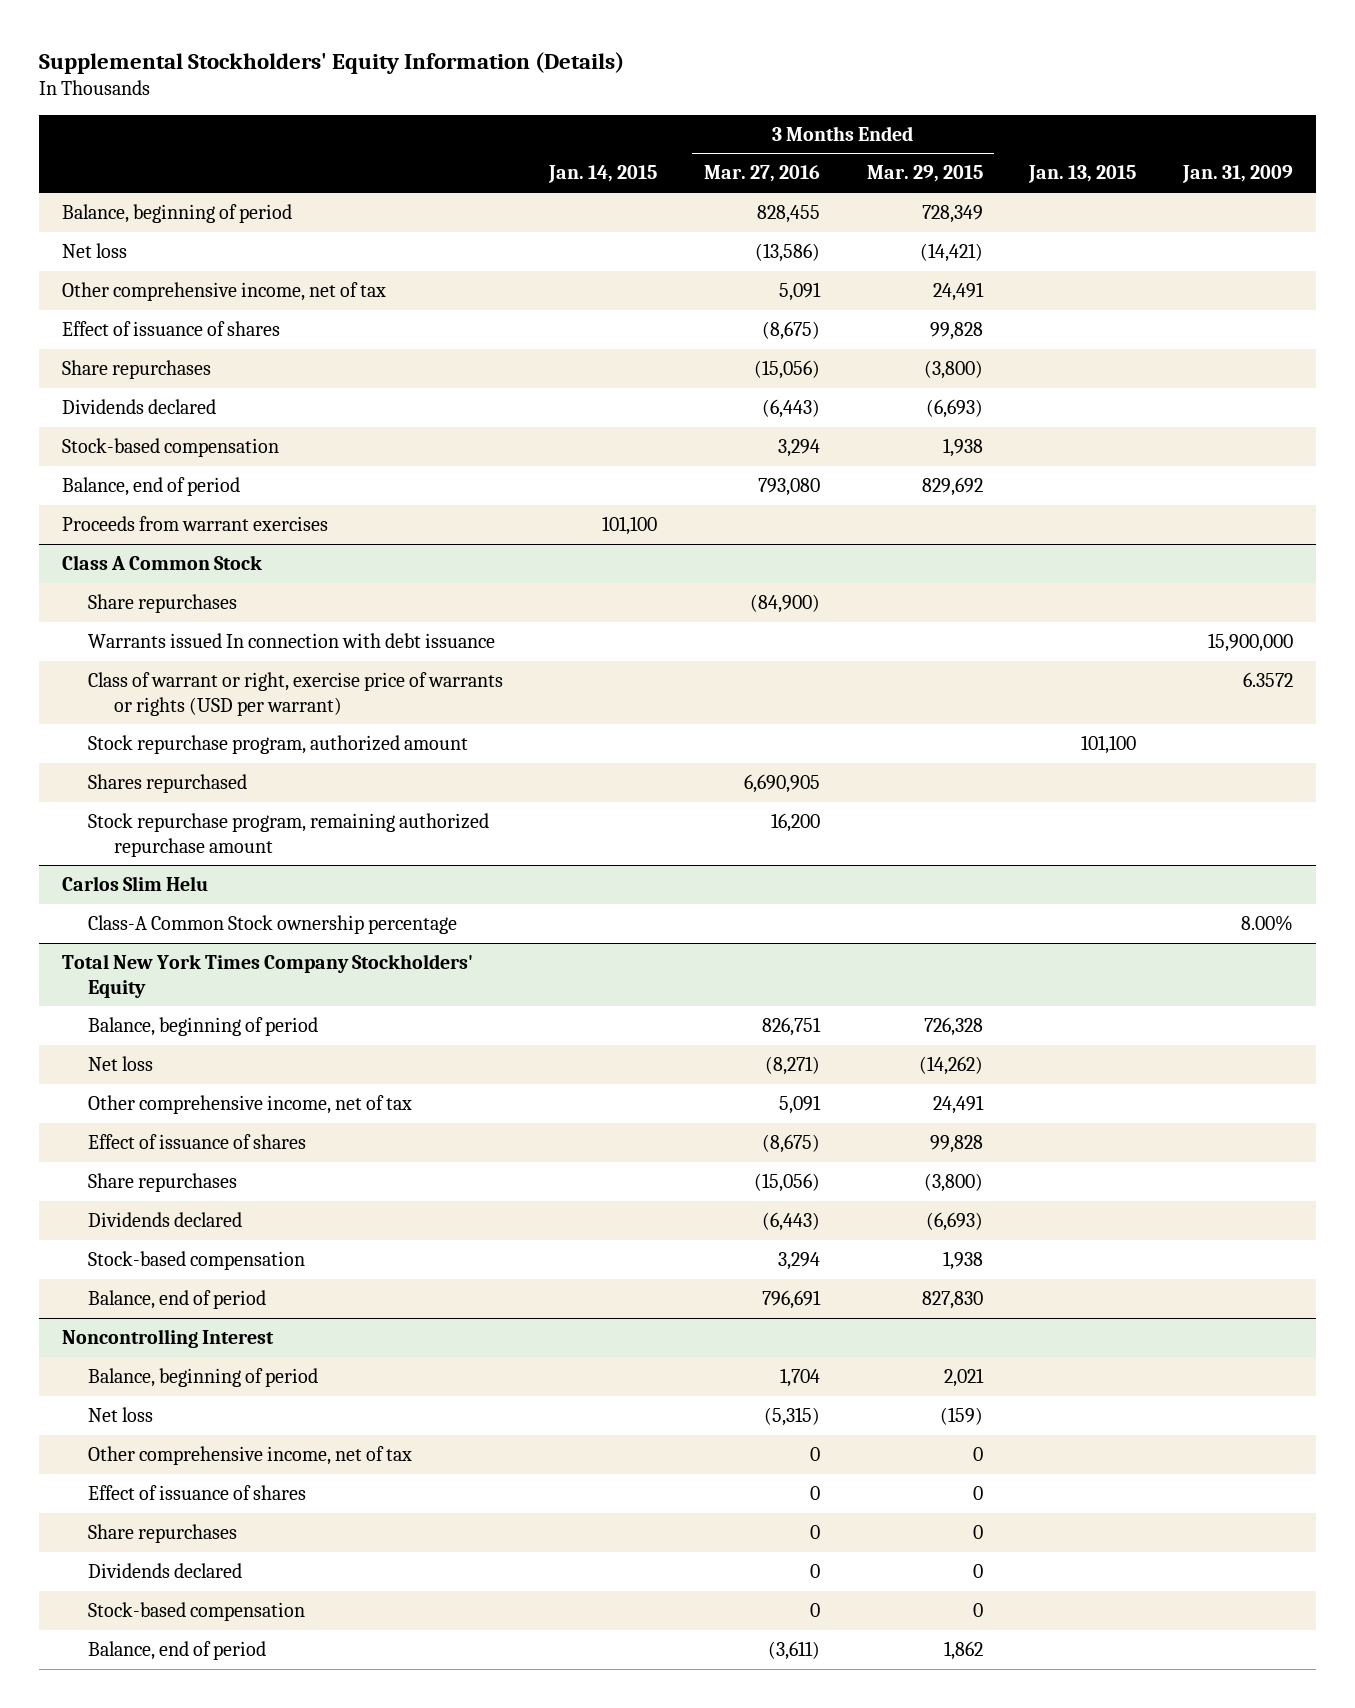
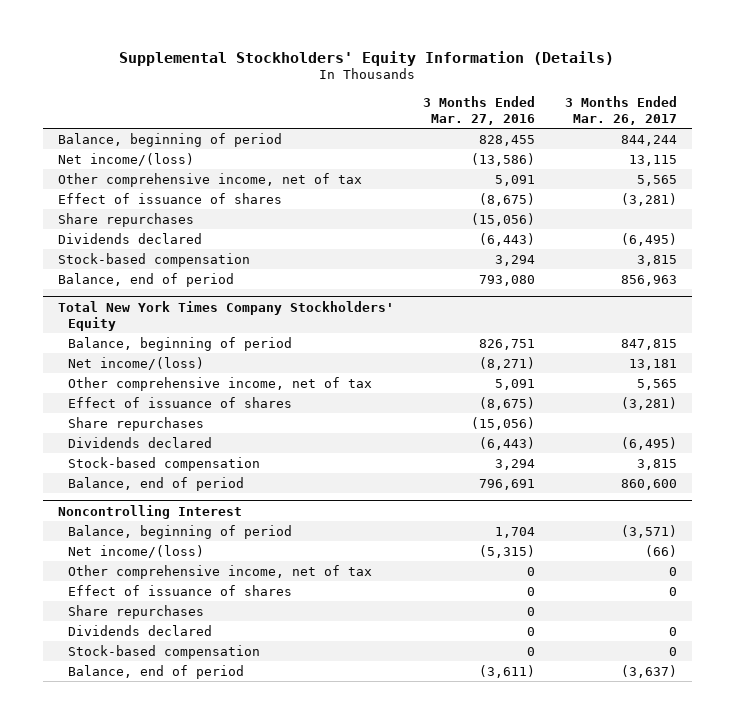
- | Jan. 14, 2015 | 3 Months Ended Mar. 27, 2016 | 3 Months Ended Mar. 29, 2015 | Jan. 13, 2015 | Jan. 31, 2009
+ | 3 Months Ended Mar. 27, 2016 | 3 Months Ended Mar. 26, 2017
- Net loss | | (13,586) | (14,421) | |
+ Net income/(loss) | (13,586) | 13,115
- Proceeds from warrant exercises | 101,100 | | | |
- Class A Common Stock
- Share repurchases | | (84,900) | | |
- Warrants issued In connection with debt issuance | | | | | 15,900,000
- Class of warrant or right, exercise price of warrants or rights (USD per warrant) | | | | | 6.3572
- Stock repurchase program, authorized amount | | | | 101,100 |
- Shares repurchased | | 6,690,905 | | |
- Stock repurchase program, remaining authorized repurchase amount | | 16,200 | | |
- Carlos Slim Helu
- Class-A Common Stock ownership percentage | | | | | 8.00%
@ Total New York Times Company Stockholders' Equity
- Net loss | | (8,271) | (14,262) | |
+ Net income/(loss) | (8,271) | 13,181
@ Noncontrolling Interest
- Net loss | | (5,315) | (159) | |
+ Net income/(loss) | (5,315) | (66)

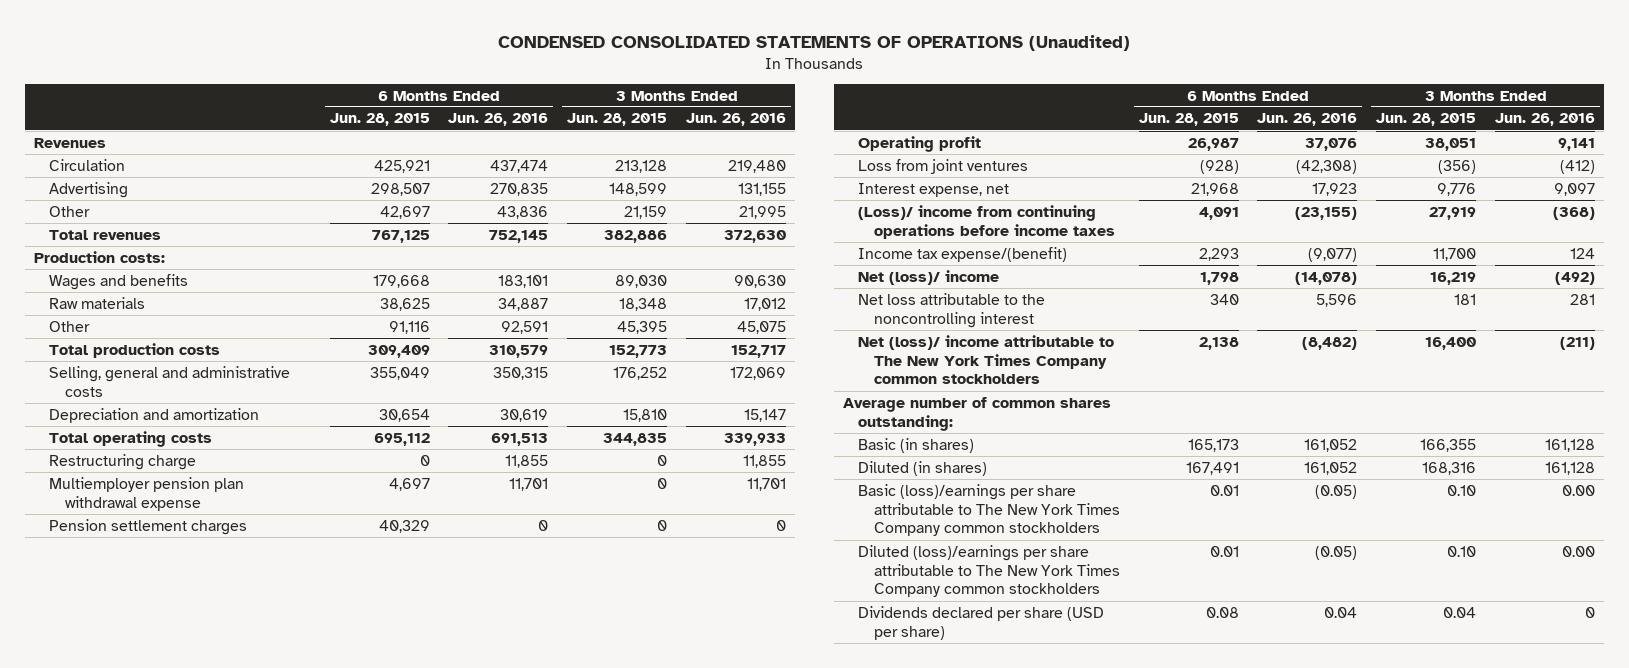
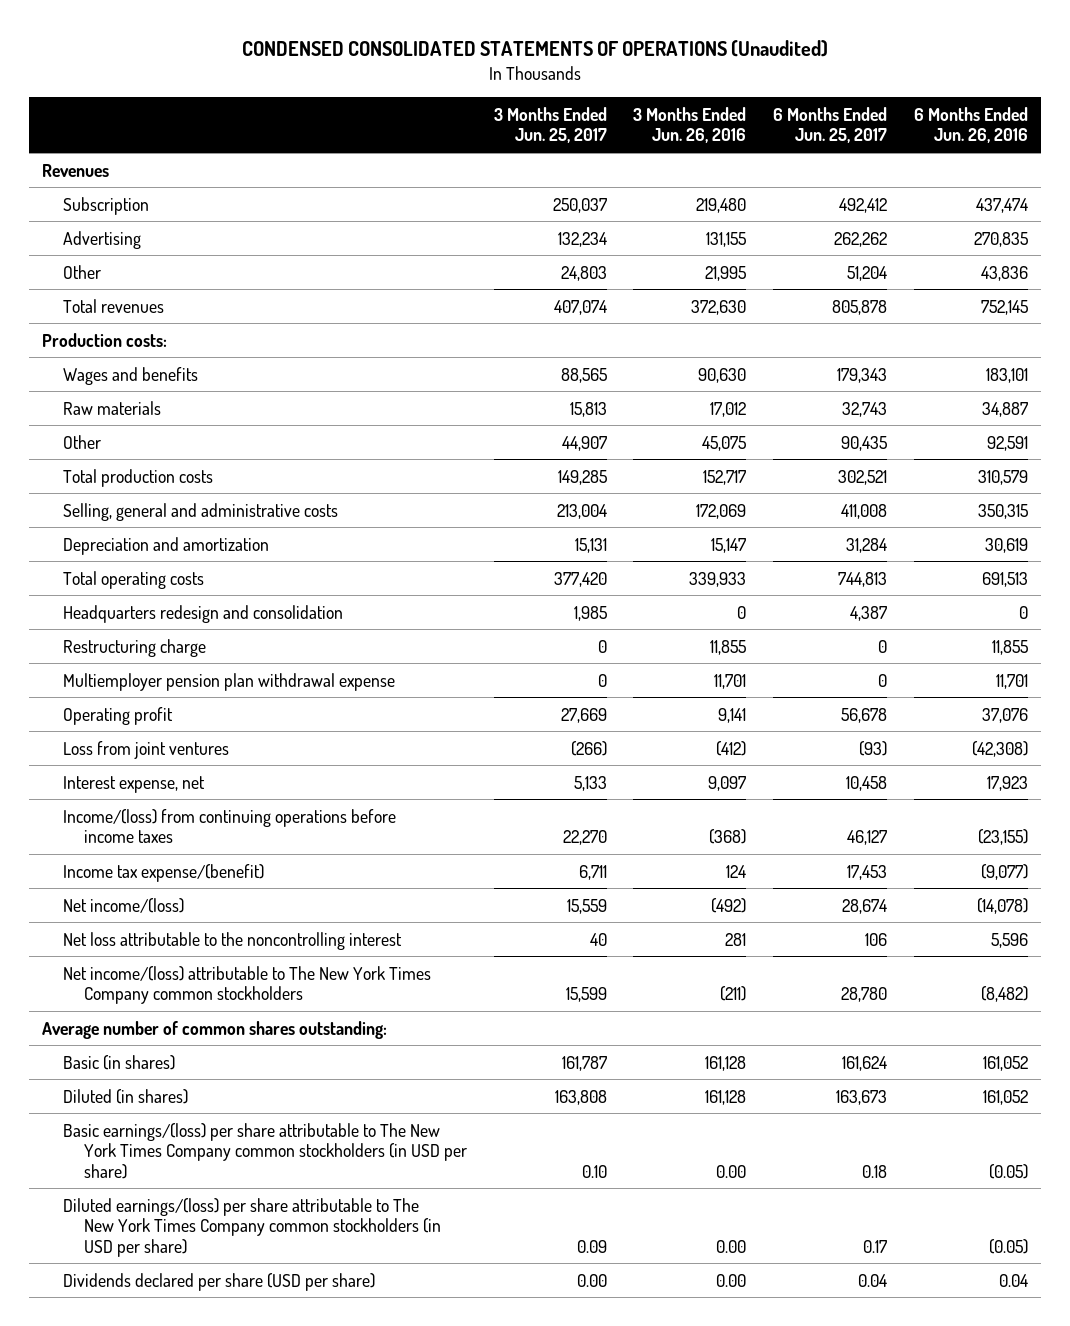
- | 6 Months Ended Jun. 28, 2015 | 6 Months Ended Jun. 26, 2016 | 3 Months Ended Jun. 28, 2015 | 3 Months Ended Jun. 26, 2016
+ | 3 Months Ended Jun. 25, 2017 | 3 Months Ended Jun. 26, 2016 | 6 Months Ended Jun. 25, 2017 | 6 Months Ended Jun. 26, 2016
- Circulation | 425,921 | 437,474 | 213,128 | 219,480
+ Subscription | 250,037 | 219,480 | 492,412 | 437,474
+ Headquarters redesign and consolidation | 1,985 | 0 | 4,387 | 0
- Pension settlement charges | 40,329 | 0 | 0 | 0
- (Loss)/ income from continuing operations before income taxes | 4,091 | (23,155) | 27,919 | (368)
+ Income/(loss) from continuing operations before income taxes | 22,270 | (368) | 46,127 | (23,155)
- Net (loss)/ income | 1,798 | (14,078) | 16,219 | (492)
+ Net income/(loss) | 15,559 | (492) | 28,674 | (14,078)
- Net (loss)/ income attributable to The New York Times Company common stockholders | 2,138 | (8,482) | 16,400 | (211)
+ Net income/(loss) attributable to The New York Times Company common stockholders | 15,599 | (211) | 28,780 | (8,482)
- Basic (loss)/earnings per share attributable to The New York Times Company common stockholders | 0.01 | (0.05) | 0.10 | 0.00
- Diluted (loss)/earnings per share attributable to The New York Times Company common stockholders | 0.01 | (0.05) | 0.10 | 0.00
- Dividends declared per share (USD per share) | 0.08 | 0.04 | 0.04 | 0
+ Basic earnings/(loss) per share attributable to The New York Times Company common stockholders (in USD per share) | 0.10 | 0.00 | 0.18 | (0.05)
+ Diluted earnings/(loss) per share attributable to The New York Times Company common stockholders (in USD per share) | 0.09 | 0.00 | 0.17 | (0.05)
+ Dividends declared per share (USD per share) | 0.00 | 0.00 | 0.04 | 0.04

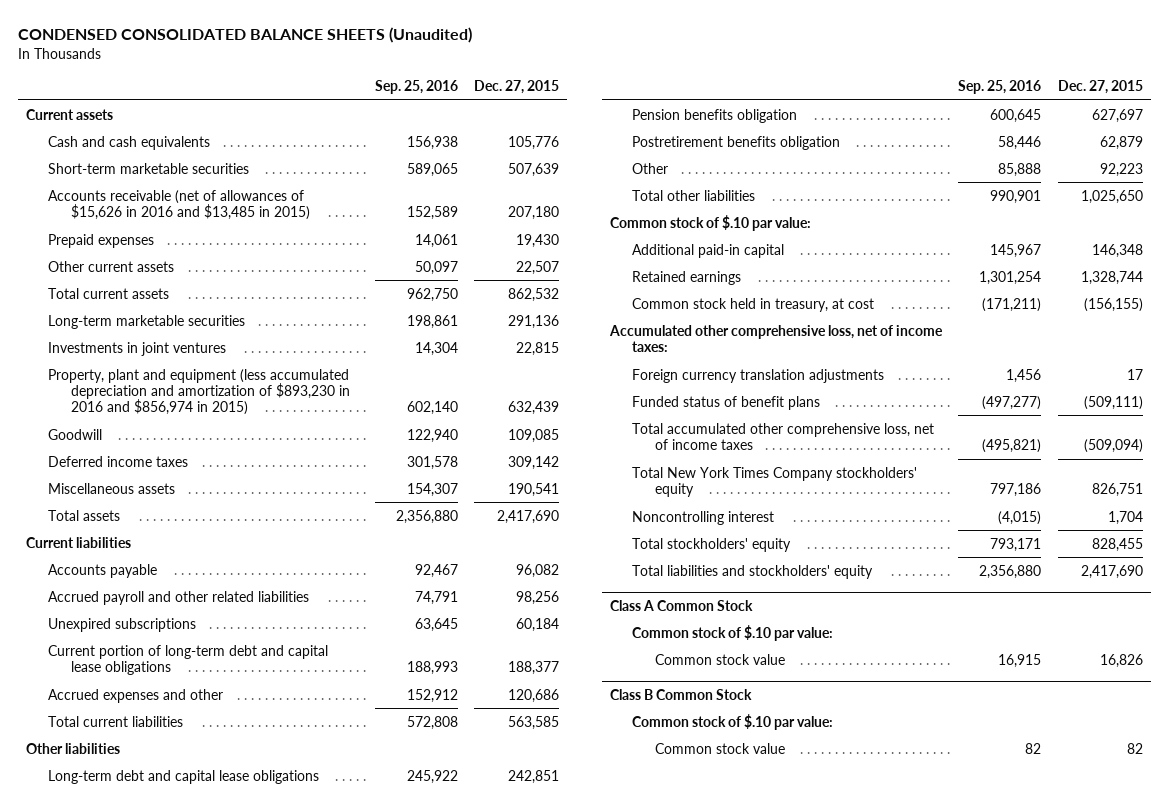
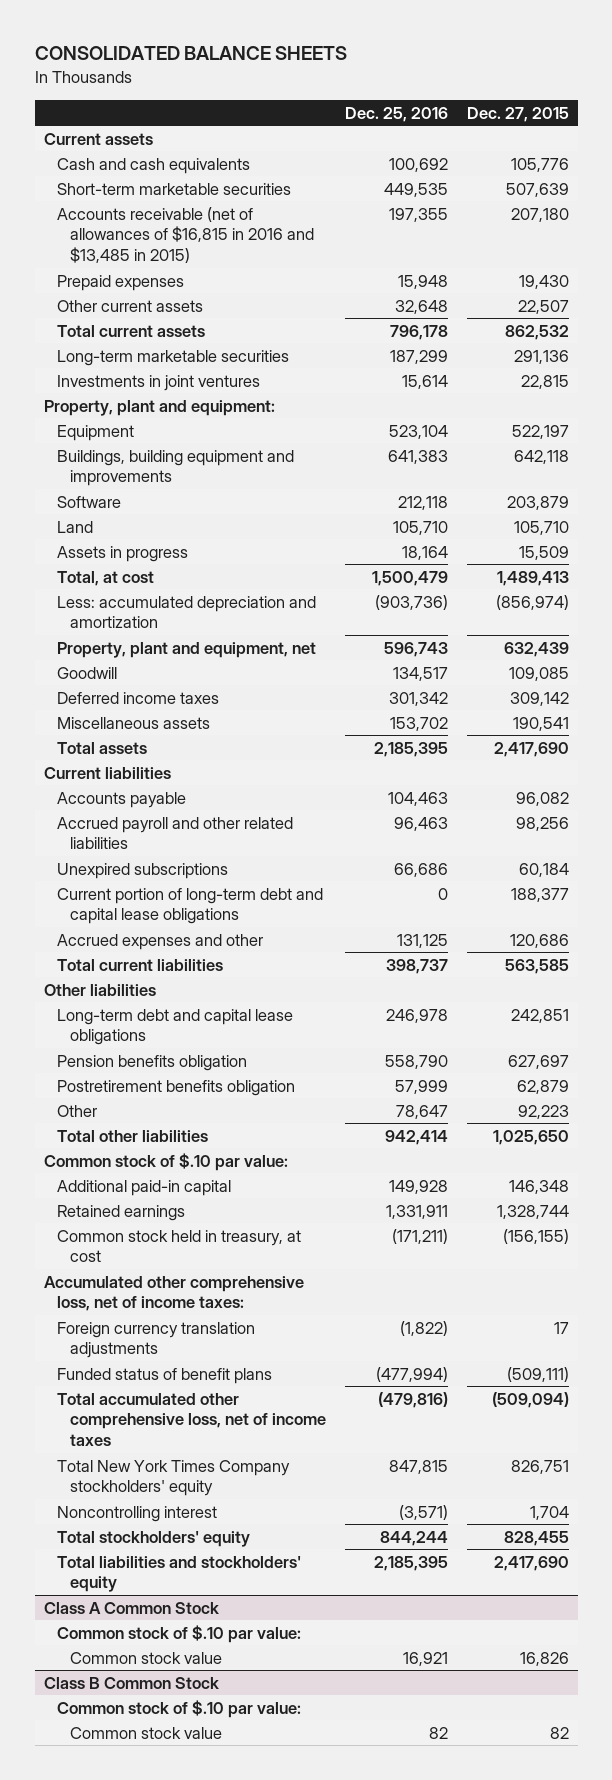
- CONDENSED CONSOLIDATED BALANCE SHEETS (Unaudited)
+ CONSOLIDATED BALANCE SHEETS
- | Sep. 25, 2016 | Dec. 27, 2015
+ | Dec. 25, 2016 | Dec. 27, 2015
- Accounts receivable (net of allowances of $15,626 in 2016 and $13,485 in 2015) | 152,589 | 207,180
+ Accounts receivable (net of allowances of $16,815 in 2016 and $13,485 in 2015) | 197,355 | 207,180
- Property, plant and equipment (less accumulated depreciation and amortization of $893,230 in 2016 and $856,974 in 2015) | 602,140 | 632,439
+ Property, plant and equipment:
+ Equipment | 523,104 | 522,197
+ Buildings, building equipment and improvements | 641,383 | 642,118
+ Software | 212,118 | 203,879
+ Land | 105,710 | 105,710
+ Assets in progress | 18,164 | 15,509
+ Total, at cost | 1,500,479 | 1,489,413
+ Less: accumulated depreciation and amortization | (903,736) | (856,974)
+ Property, plant and equipment, net | 596,743 | 632,439

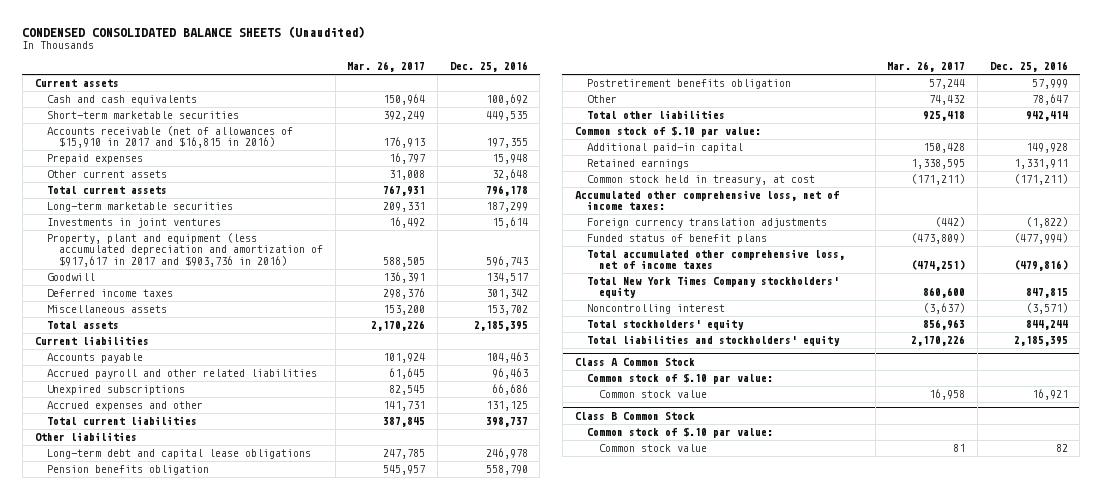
- CONSOLIDATED BALANCE SHEETS
+ CONDENSED CONSOLIDATED BALANCE SHEETS (Unaudited)
- | Dec. 25, 2016 | Dec. 27, 2015
+ | Mar. 26, 2017 | Dec. 25, 2016
- Accounts receivable (net of allowances of $16,815 in 2016 and $13,485 in 2015) | 197,355 | 207,180
+ Accounts receivable (net of allowances of $15,910 in 2017 and $16,815 in 2016) | 176,913 | 197,355
- Property, plant and equipment:
- Equipment | 523,104 | 522,197
- Buildings, building equipment and improvements | 641,383 | 642,118
- Software | 212,118 | 203,879
- Land | 105,710 | 105,710
- Assets in progress | 18,164 | 15,509
- Total, at cost | 1,500,479 | 1,489,413
- Less: accumulated depreciation and amortization | (903,736) | (856,974)
- Property, plant and equipment, net | 596,743 | 632,439
+ Property, plant and equipment (less accumulated depreciation and amortization of $917,617 in 2017 and $903,736 in 2016) | 588,505 | 596,743
- Current portion of long-term debt and capital lease obligations | 0 | 188,377

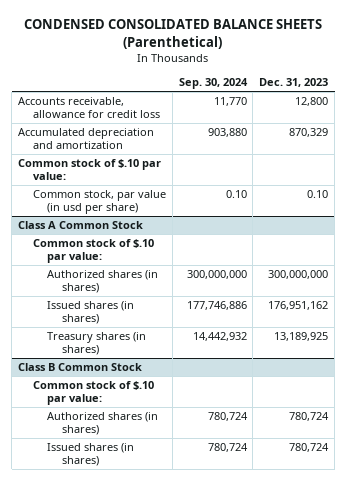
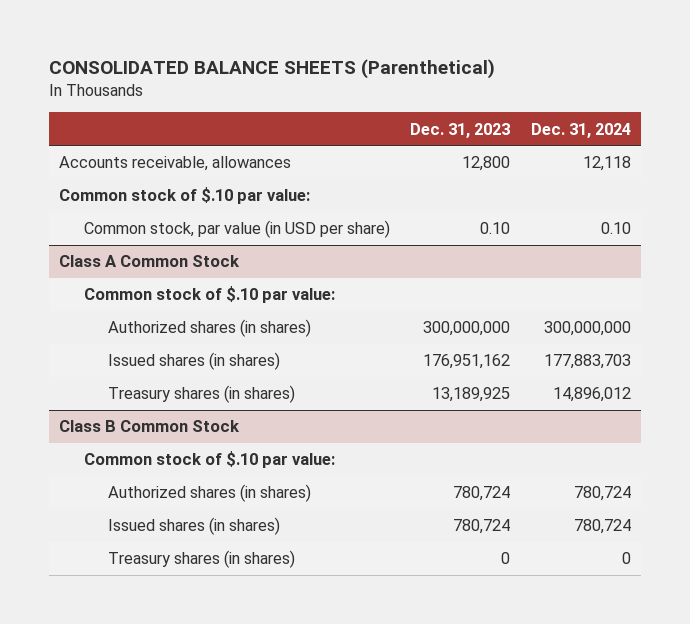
- CONDENSED CONSOLIDATED BALANCE SHEETS (Parenthetical)
+ CONSOLIDATED BALANCE SHEETS (Parenthetical)
- | Sep. 30, 2024 | Dec. 31, 2023
+ | Dec. 31, 2023 | Dec. 31, 2024
- Accounts receivable, allowance for credit loss | 11,770 | 12,800
- Accumulated depreciation and amortization | 903,880 | 870,329
+ Accounts receivable, allowances | 12,800 | 12,118
- Common stock, par value (in usd per share) | 0.10 | 0.10
+ Common stock, par value (in USD per share) | 0.10 | 0.10
@ Class B Common Stock
+ Treasury shares (in shares) | 0 | 0

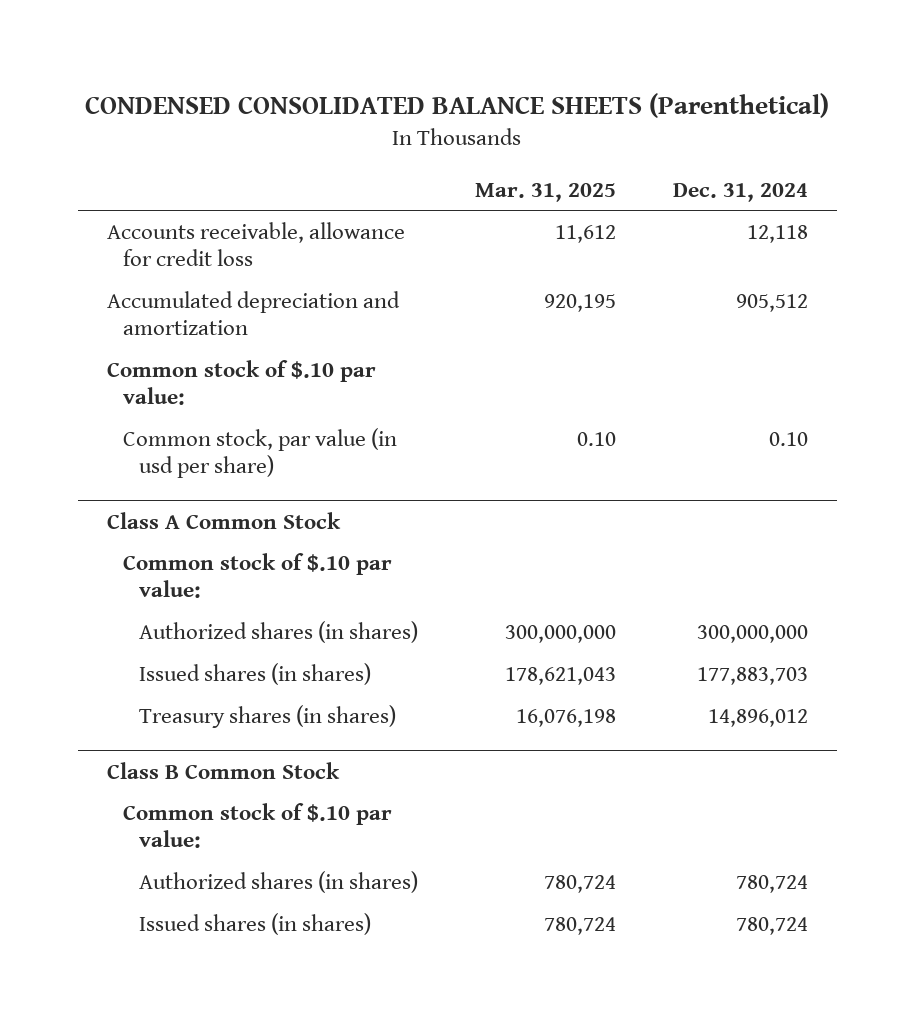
- CONSOLIDATED BALANCE SHEETS (Parenthetical)
+ CONDENSED CONSOLIDATED BALANCE SHEETS (Parenthetical)
- | Dec. 31, 2023 | Dec. 31, 2024
+ | Mar. 31, 2025 | Dec. 31, 2024
- Accounts receivable, allowances | 12,800 | 12,118
+ Accounts receivable, allowance for credit loss | 11,612 | 12,118
+ Accumulated depreciation and amortization | 920,195 | 905,512
- Common stock, par value (in USD per share) | 0.10 | 0.10
+ Common stock, par value (in usd per share) | 0.10 | 0.10
@ Class B Common Stock
- Treasury shares (in shares) | 0 | 0

